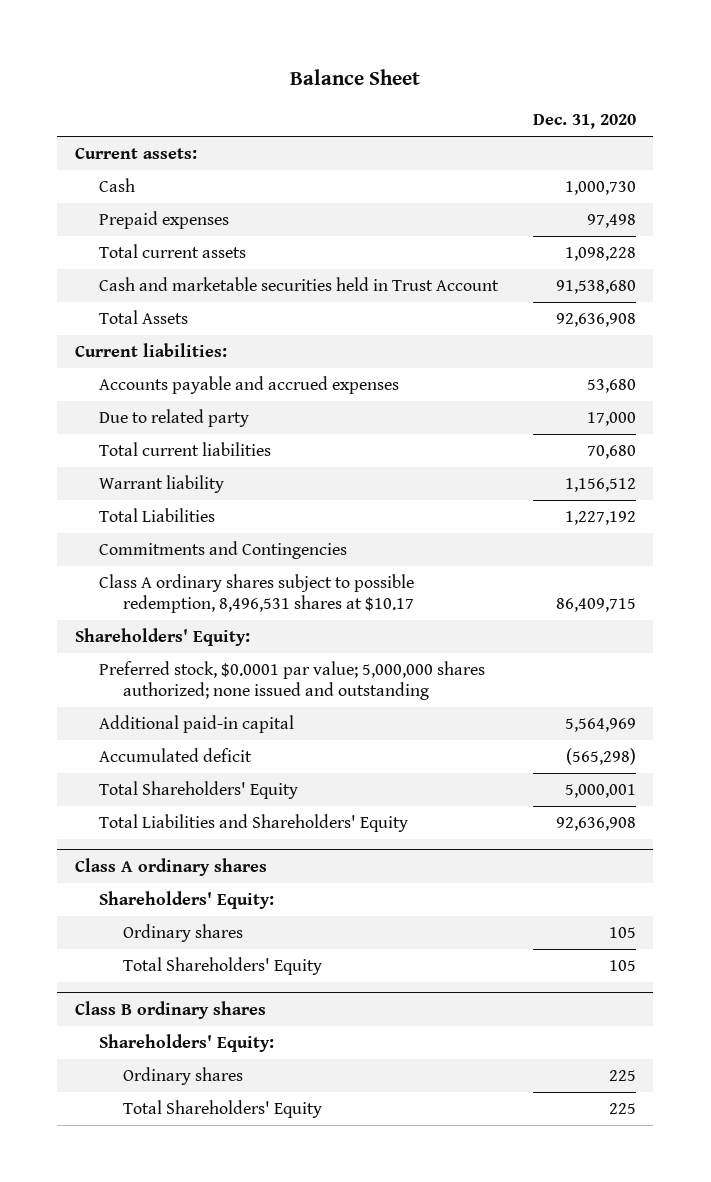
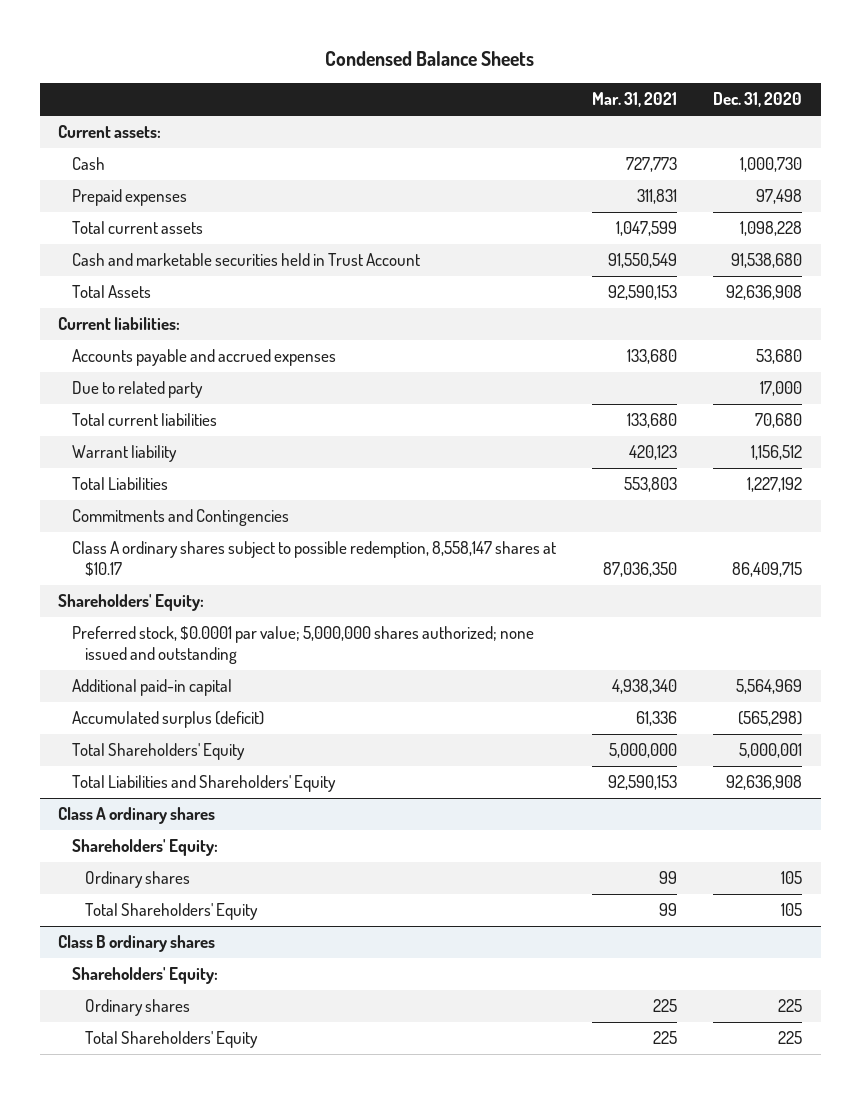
- Balance Sheet
+ Condensed Balance Sheets
- | Dec. 31, 2020
+ | Mar. 31, 2021 | Dec. 31, 2020
- Class A ordinary shares subject to possible redemption, 8,496,531 shares at $10.17 | 86,409,715
+ Class A ordinary shares subject to possible redemption, 8,558,147 shares at $10.17 | 87,036,350 | 86,409,715
- Accumulated deficit | (565,298)
+ Accumulated surplus (deficit) | 61,336 | (565,298)

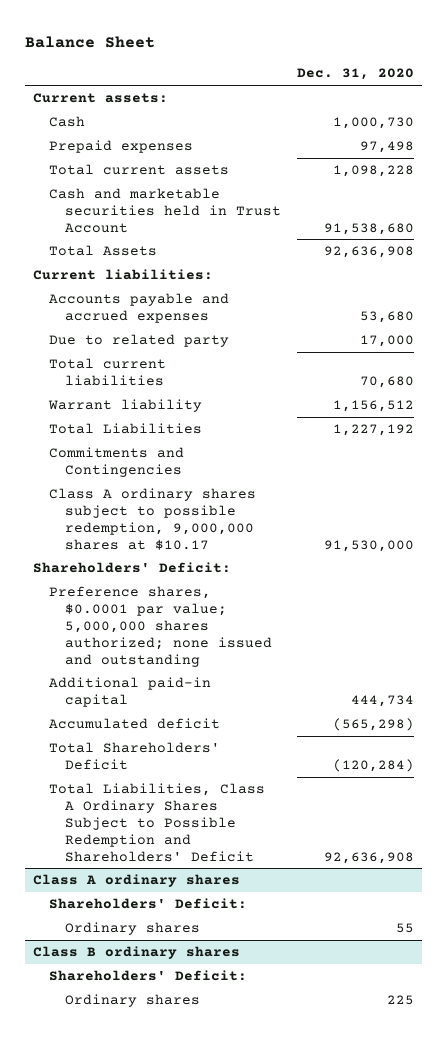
- Condensed Balance Sheets
+ Balance Sheet
- | Mar. 31, 2021 | Dec. 31, 2020
+ | Dec. 31, 2020
- Class A ordinary shares subject to possible redemption, 8,558,147 shares at $10.17 | 87,036,350 | 86,409,715
- Shareholders' Equity:
- Preferred stock, $0.0001 par value; 5,000,000 shares authorized; none issued and outstanding
- Additional paid-in capital | 4,938,340 | 5,564,969
- Accumulated surplus (deficit) | 61,336 | (565,298)
- Total Shareholders' Equity | 5,000,000 | 5,000,001
- Total Liabilities and Shareholders' Equity | 92,590,153 | 92,636,908
+ Class A ordinary shares subject to possible redemption, 9,000,000 shares at $10.17 | 91,530,000
+ Shareholders' Deficit:
+ Preference shares, $0.0001 par value; 5,000,000 shares authorized; none issued and outstanding
+ Additional paid-in capital | 444,734
+ Accumulated deficit | (565,298)
+ Total Shareholders' Deficit | (120,284)
+ Total Liabilities, Class A Ordinary Shares Subject to Possible Redemption and Shareholders' Deficit | 92,636,908
@ Class A ordinary shares
- Shareholders' Equity:
- Ordinary shares | 99 | 105
- Total Shareholders' Equity | 99 | 105
+ Shareholders' Deficit:
+ Ordinary shares | 55
@ Class B ordinary shares
- Shareholders' Equity:
+ Shareholders' Deficit:
- Total Shareholders' Equity | 225 | 225

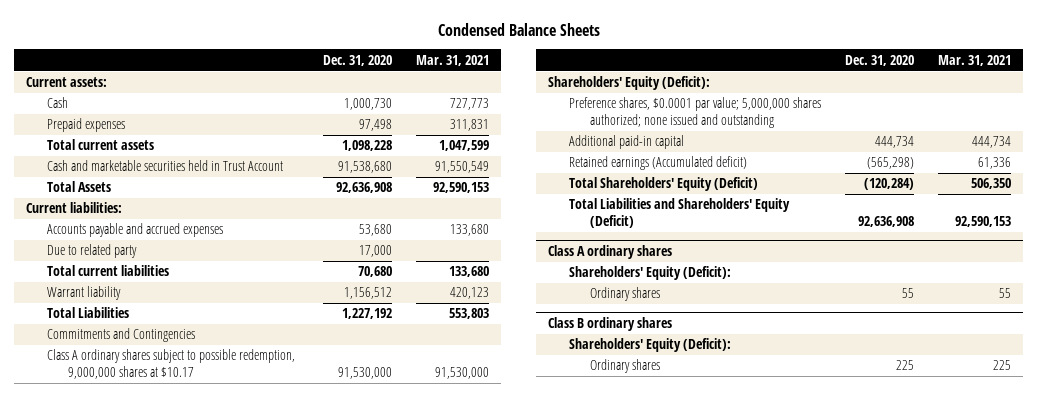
- Balance Sheet
+ Condensed Balance Sheets
- | Dec. 31, 2020
+ | Dec. 31, 2020 | Mar. 31, 2021
- Shareholders' Deficit:
+ Shareholders' Equity (Deficit):
- Accumulated deficit | (565,298)
- Total Shareholders' Deficit | (120,284)
- Total Liabilities, Class A Ordinary Shares Subject to Possible Redemption and Shareholders' Deficit | 92,636,908
+ Retained earnings (Accumulated deficit) | (565,298) | 61,336
+ Total Shareholders' Equity (Deficit) | (120,284) | 506,350
+ Total Liabilities and Shareholders' Equity (Deficit) | 92,636,908 | 92,590,153
@ Class A ordinary shares
- Shareholders' Deficit:
+ Shareholders' Equity (Deficit):
@ Class B ordinary shares
- Shareholders' Deficit:
+ Shareholders' Equity (Deficit):

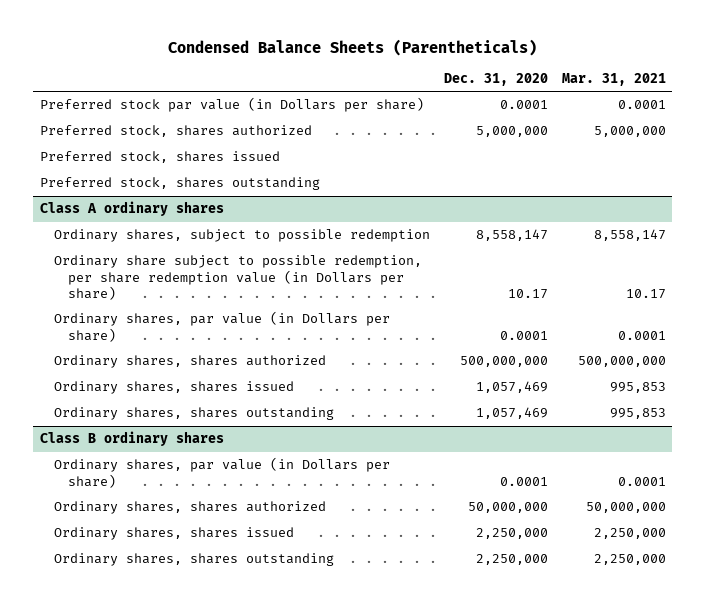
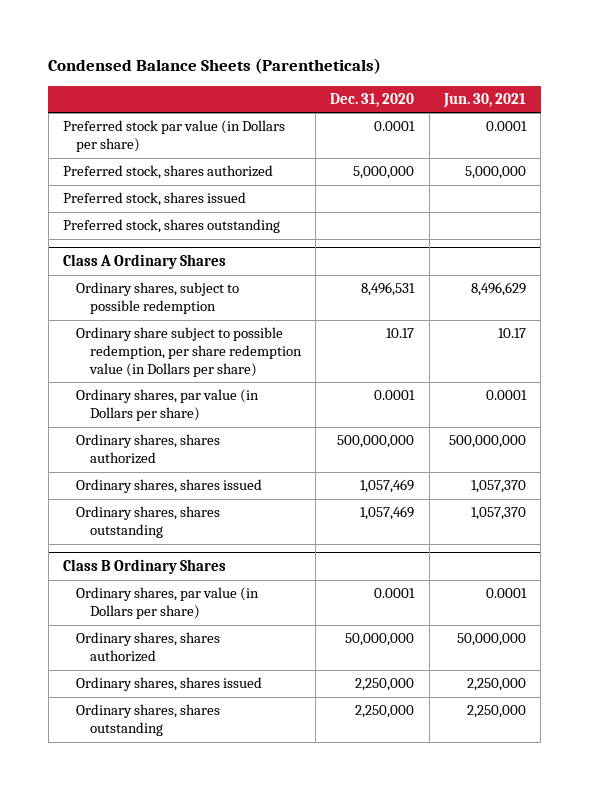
- | Dec. 31, 2020 | Mar. 31, 2021
+ | Dec. 31, 2020 | Jun. 30, 2021
- Class A ordinary shares
- Ordinary shares, subject to possible redemption | 8,558,147 | 8,558,147
+ Class A Ordinary Shares
+ Ordinary shares, subject to possible redemption | 8,496,531 | 8,496,629
- Class B ordinary shares
+ Class B Ordinary Shares

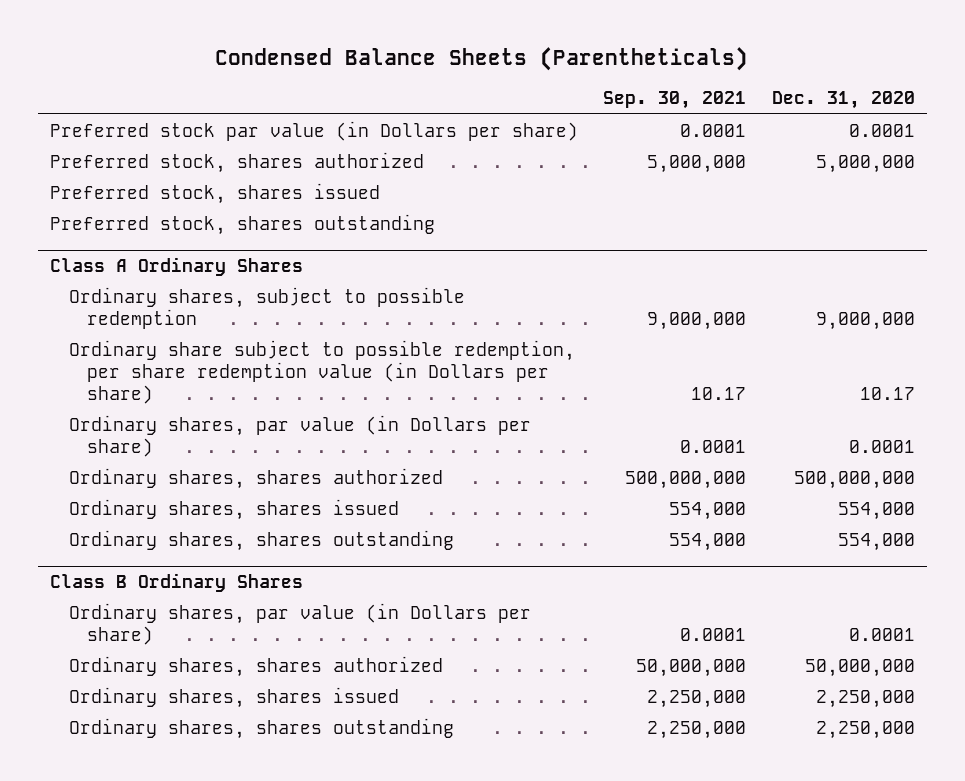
- | Dec. 31, 2020 | Jun. 30, 2021
+ | Sep. 30, 2021 | Dec. 31, 2020
@ Class A Ordinary Shares
- Ordinary shares, subject to possible redemption | 8,496,531 | 8,496,629
+ Ordinary shares, subject to possible redemption | 9,000,000 | 9,000,000
- Ordinary shares, shares issued | 1,057,469 | 1,057,370
- Ordinary shares, shares outstanding | 1,057,469 | 1,057,370
+ Ordinary shares, shares issued | 554,000 | 554,000
+ Ordinary shares, shares outstanding | 554,000 | 554,000

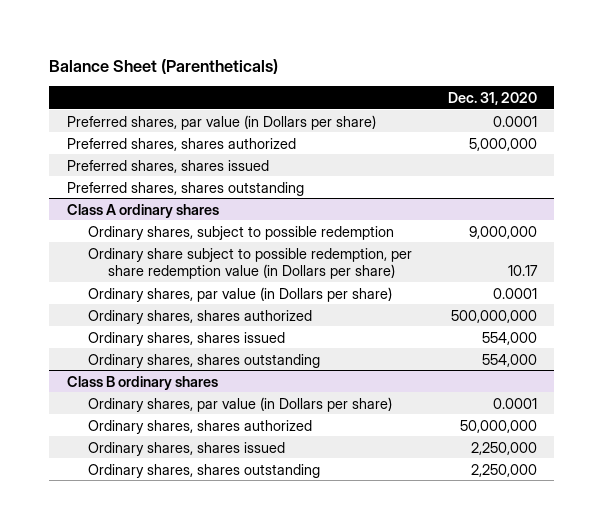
- Condensed Balance Sheets (Parentheticals)
+ Balance Sheet (Parentheticals)
- | Sep. 30, 2021 | Dec. 31, 2020
+ | Dec. 31, 2020
- Preferred stock par value (in Dollars per share) | 0.0001 | 0.0001
- Preferred stock, shares authorized | 5,000,000 | 5,000,000
- Preferred stock, shares issued
- Preferred stock, shares outstanding
- Class A Ordinary Shares
+ Preferred shares, par value (in Dollars per share) | 0.0001
+ Preferred shares, shares authorized | 5,000,000
+ Preferred shares, shares issued
+ Preferred shares, shares outstanding
+ Class A ordinary shares
- Class B Ordinary Shares
+ Class B ordinary shares

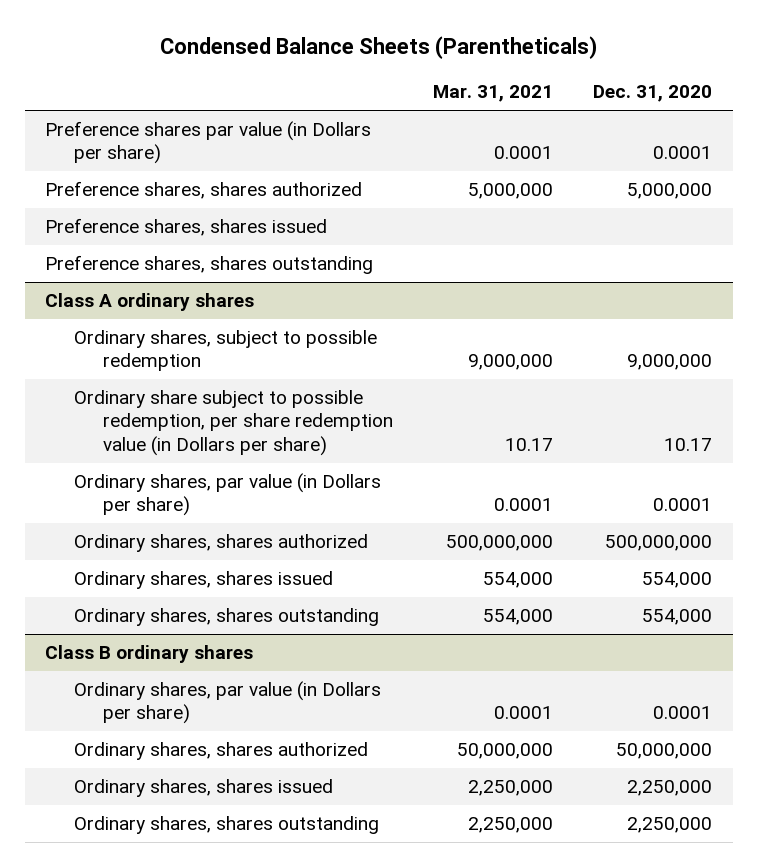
- Balance Sheet (Parentheticals)
+ Condensed Balance Sheets (Parentheticals)
- | Dec. 31, 2020
+ | Mar. 31, 2021 | Dec. 31, 2020
- Preferred shares, par value (in Dollars per share) | 0.0001
- Preferred shares, shares authorized | 5,000,000
- Preferred shares, shares issued
- Preferred shares, shares outstanding
+ Preference shares par value (in Dollars per share) | 0.0001 | 0.0001
+ Preference shares, shares authorized | 5,000,000 | 5,000,000
+ Preference shares, shares issued
+ Preference shares, shares outstanding

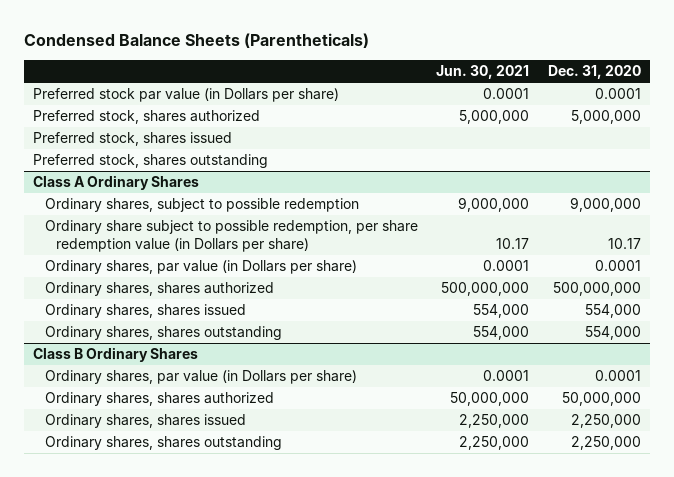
- | Mar. 31, 2021 | Dec. 31, 2020
+ | Jun. 30, 2021 | Dec. 31, 2020
- Preference shares par value (in Dollars per share) | 0.0001 | 0.0001
- Preference shares, shares authorized | 5,000,000 | 5,000,000
- Preference shares, shares issued
- Preference shares, shares outstanding
- Class A ordinary shares
+ Preferred stock par value (in Dollars per share) | 0.0001 | 0.0001
+ Preferred stock, shares authorized | 5,000,000 | 5,000,000
+ Preferred stock, shares issued
+ Preferred stock, shares outstanding
+ Class A Ordinary Shares
- Class B ordinary shares
+ Class B Ordinary Shares

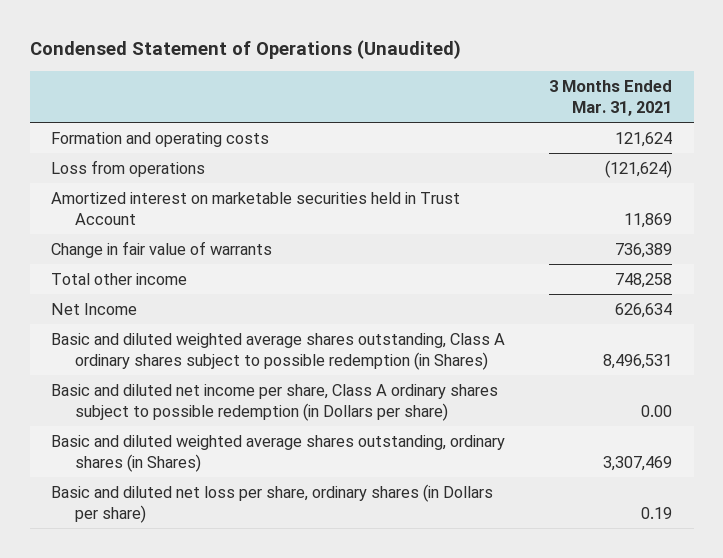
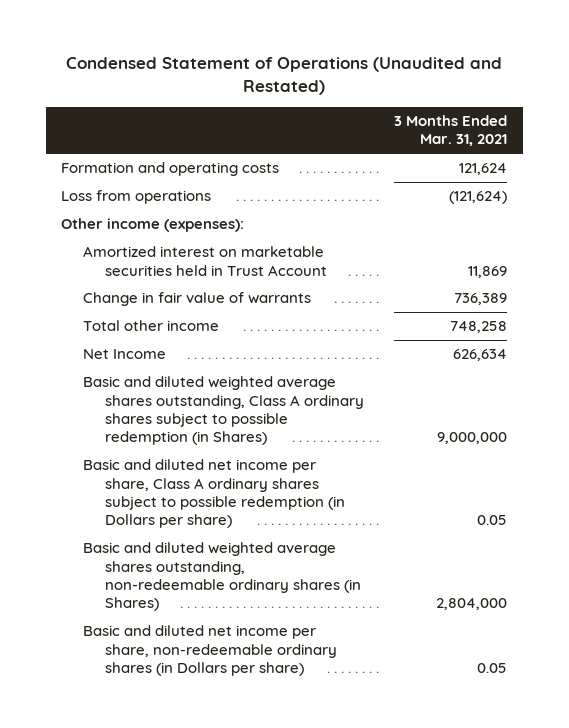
- Condensed Statement of Operations (Unaudited)
+ Condensed Statement of Operations (Unaudited and Restated)
+ Other income (expenses):
- Basic and diluted weighted average shares outstanding, Class A ordinary shares subject to possible redemption (in Shares) | 8,496,531
- Basic and diluted net income per share, Class A ordinary shares subject to possible redemption (in Dollars per share) | 0.00
- Basic and diluted weighted average shares outstanding, ordinary shares (in Shares) | 3,307,469
- Basic and diluted net loss per share, ordinary shares (in Dollars per share) | 0.19
+ Basic and diluted weighted average shares outstanding, Class A ordinary shares subject to possible redemption (in Shares) | 9,000,000
+ Basic and diluted net income per share, Class A ordinary shares subject to possible redemption (in Dollars per share) | 0.05
+ Basic and diluted weighted average shares outstanding, non-redeemable ordinary shares (in Shares) | 2,804,000
+ Basic and diluted net income per share, non-redeemable ordinary shares (in Dollars per share) | 0.05

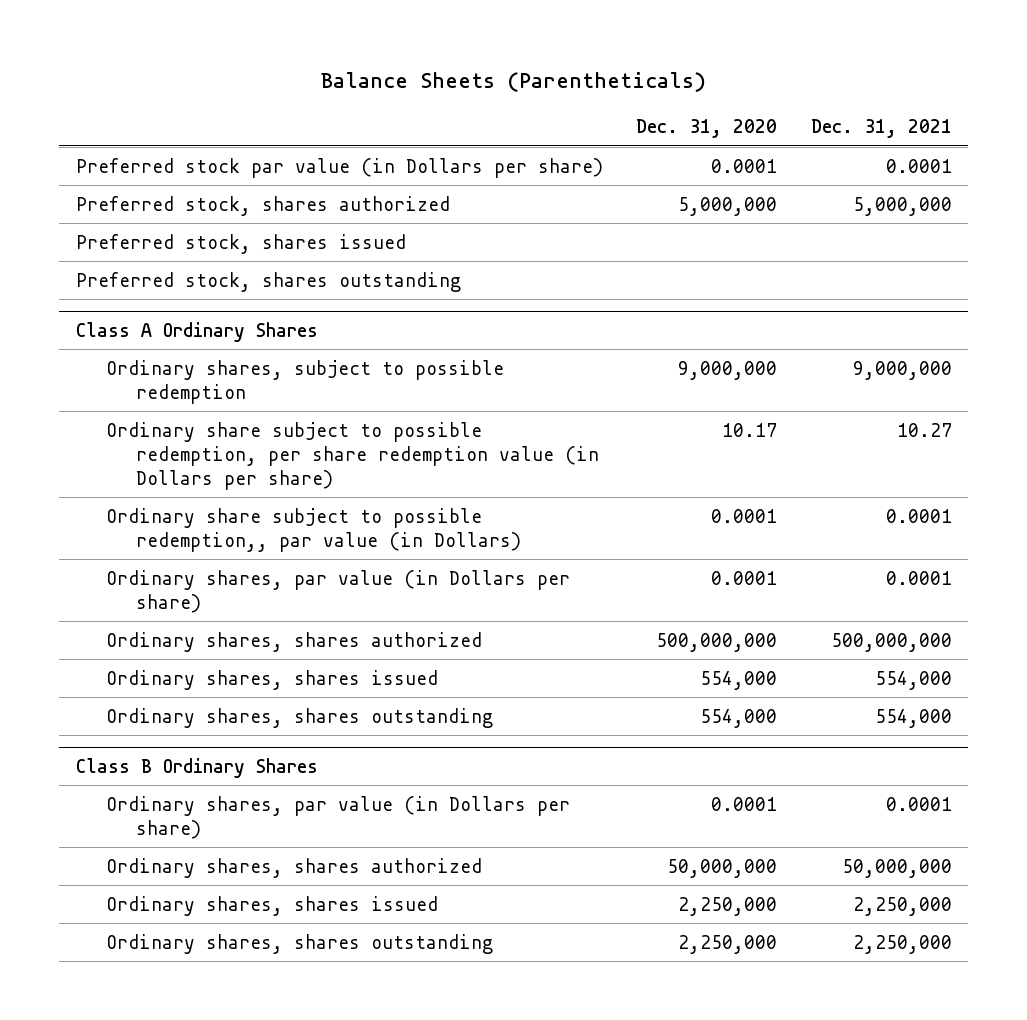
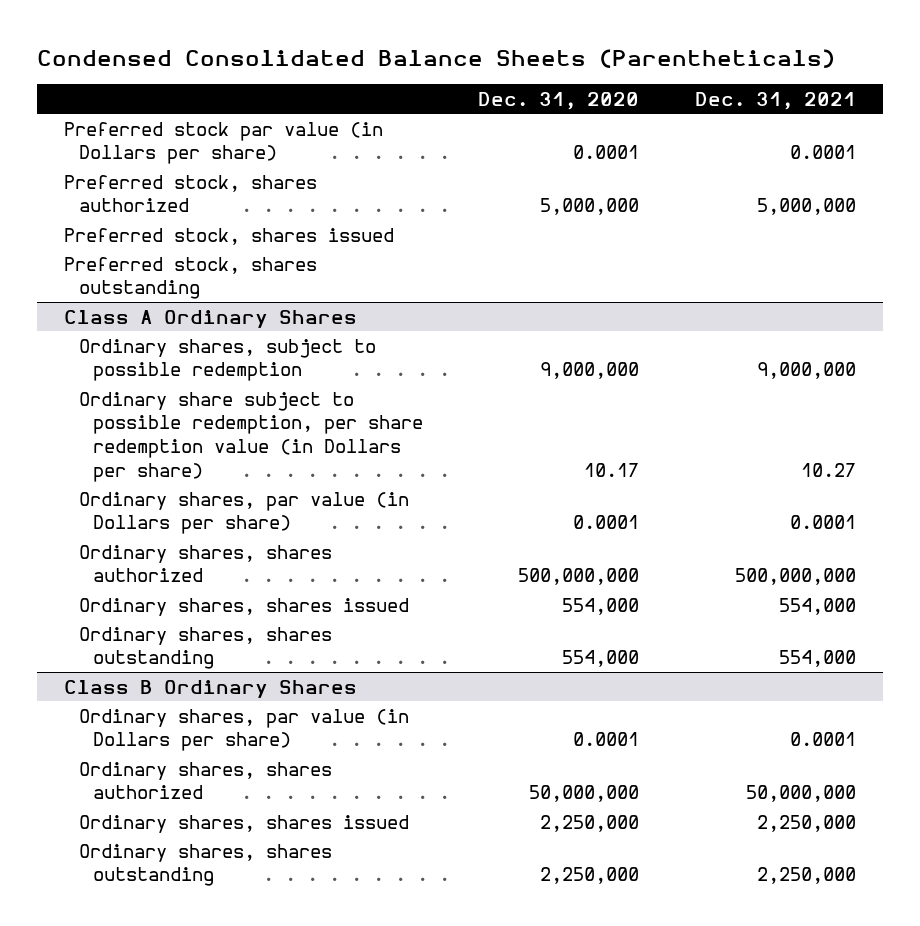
- Balance Sheets (Parentheticals)
+ Condensed Consolidated Balance Sheets (Parentheticals)
@ Class A Ordinary Shares
- Ordinary share subject to possible redemption,, par value (in Dollars) | 0.0001 | 0.0001

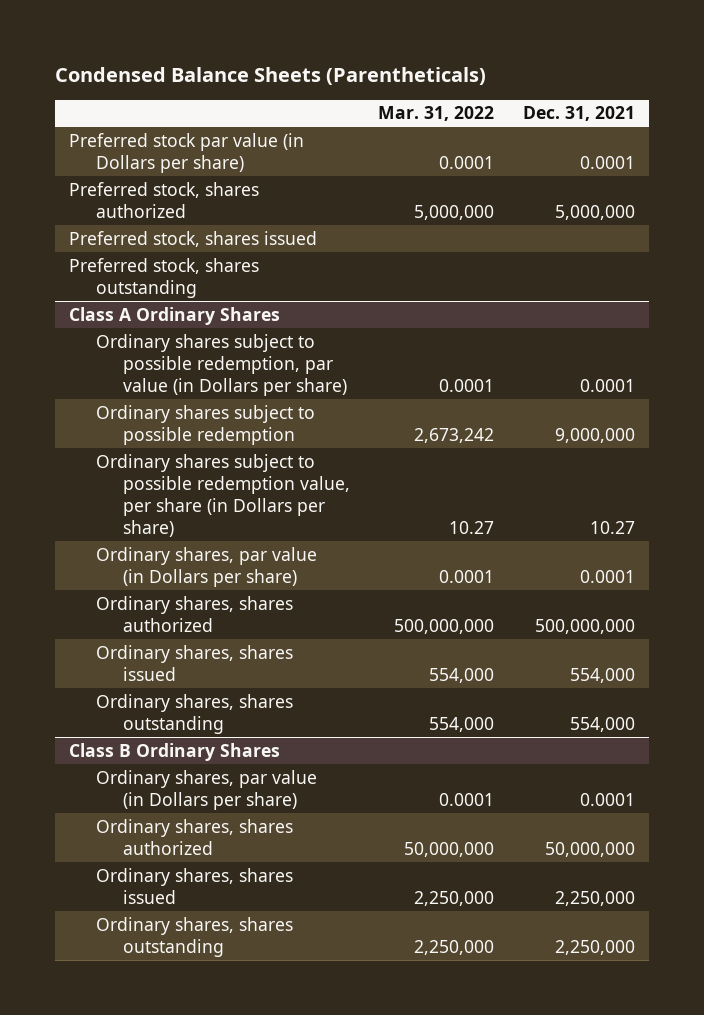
- Condensed Consolidated Balance Sheets (Parentheticals)
+ Condensed Balance Sheets (Parentheticals)
- | Dec. 31, 2020 | Dec. 31, 2021
+ | Mar. 31, 2022 | Dec. 31, 2021
@ Class A Ordinary Shares
- Ordinary shares, subject to possible redemption | 9,000,000 | 9,000,000
- Ordinary share subject to possible redemption, per share redemption value (in Dollars per share) | 10.17 | 10.27
+ Ordinary shares subject to possible redemption, par value (in Dollars per share) | 0.0001 | 0.0001
+ Ordinary shares subject to possible redemption | 2,673,242 | 9,000,000
+ Ordinary shares subject to possible redemption value, per share (in Dollars per share) | 10.27 | 10.27

